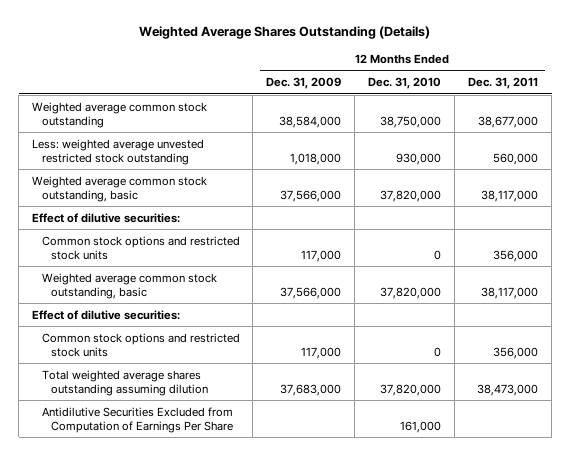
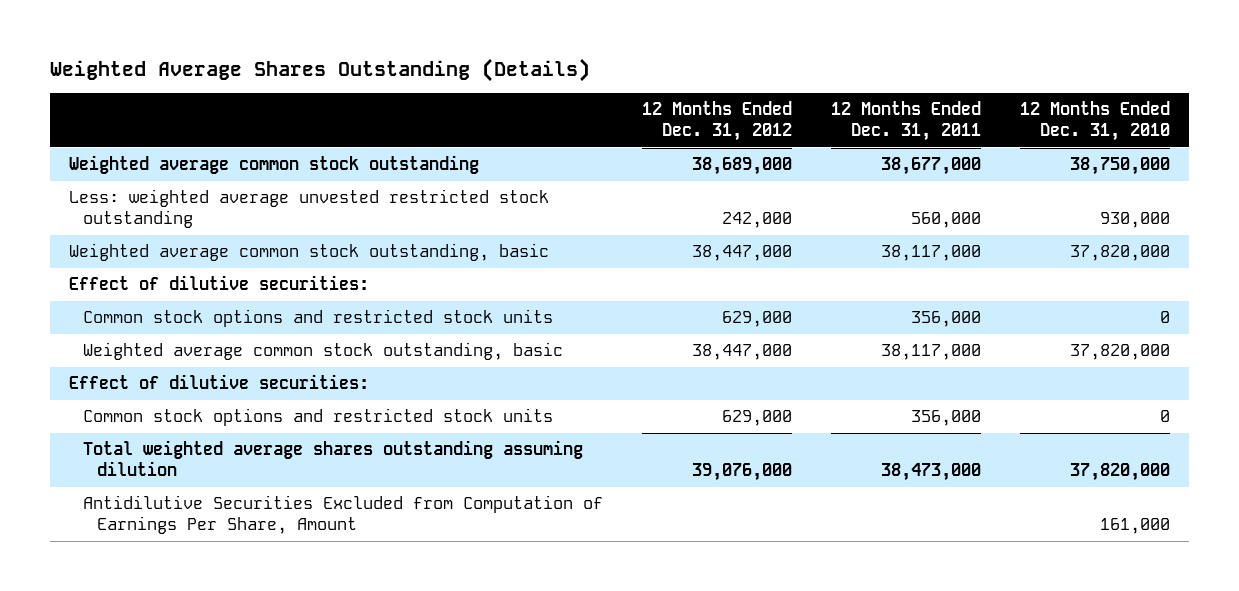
- | 12 Months Ended Dec. 31, 2009 | 12 Months Ended Dec. 31, 2010 | 12 Months Ended Dec. 31, 2011
+ | 12 Months Ended Dec. 31, 2012 | 12 Months Ended Dec. 31, 2011 | 12 Months Ended Dec. 31, 2010
- Antidilutive Securities Excluded from Computation of Earnings Per Share | | 161,000 |
+ Antidilutive Securities Excluded from Computation of Earnings Per Share, Amount | | | 161,000

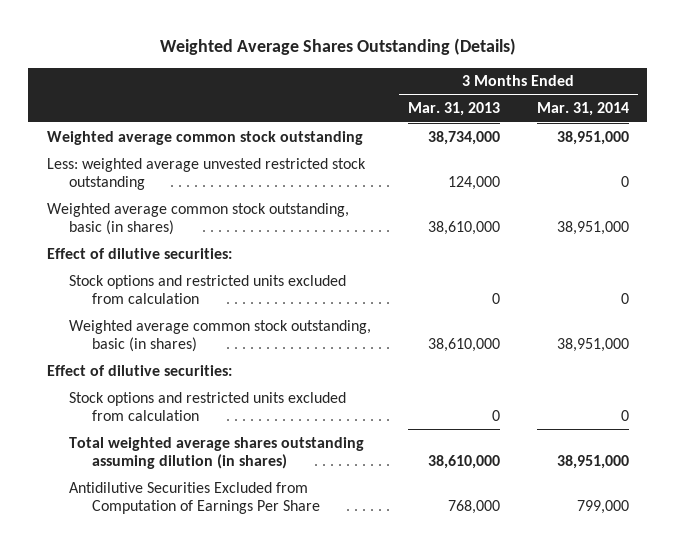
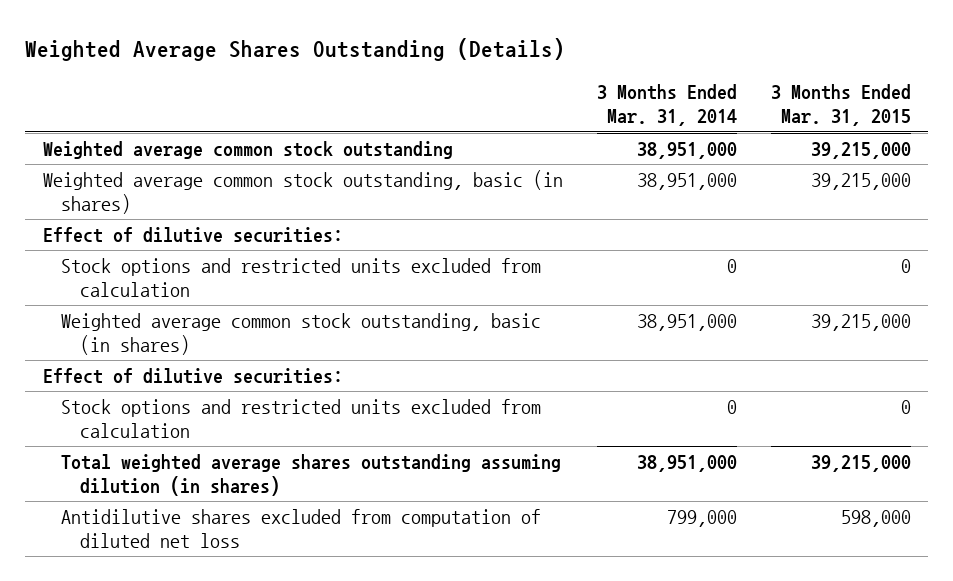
- | 3 Months Ended Mar. 31, 2013 | 3 Months Ended Mar. 31, 2014
+ | 3 Months Ended Mar. 31, 2014 | 3 Months Ended Mar. 31, 2015
- Less: weighted average unvested restricted stock outstanding | 124,000 | 0
- Antidilutive Securities Excluded from Computation of Earnings Per Share | 768,000 | 799,000
+ Antidilutive shares excluded from computation of diluted net loss | 799,000 | 598,000

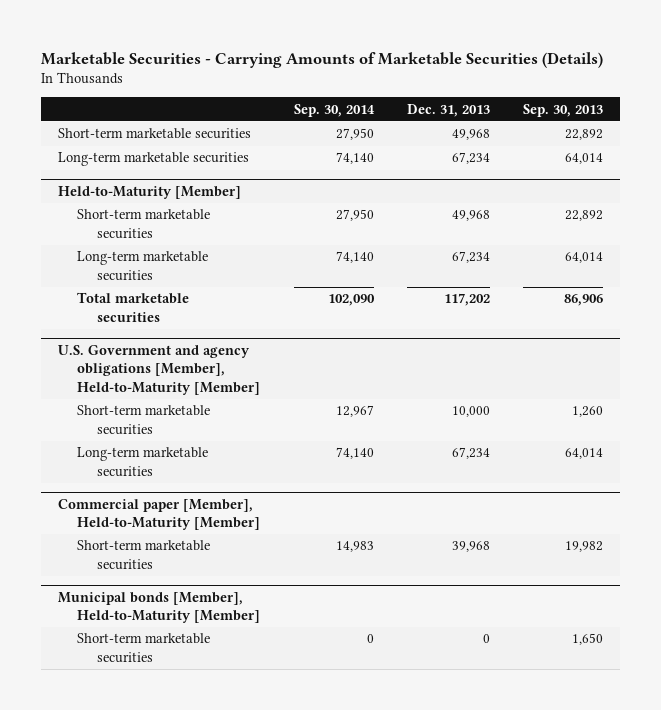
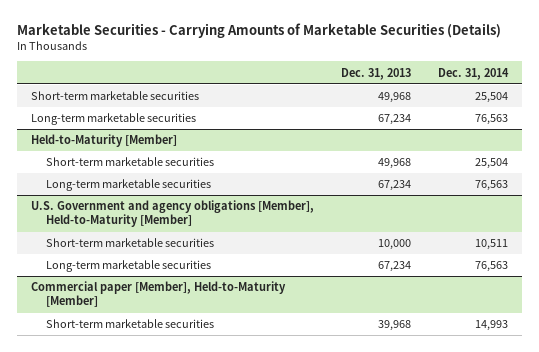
- | Sep. 30, 2014 | Dec. 31, 2013 | Sep. 30, 2013
+ | Dec. 31, 2013 | Dec. 31, 2014
@ Held-to-Maturity [Member]
- Total marketable securities | 102,090 | 117,202 | 86,906
- Municipal bonds [Member], Held-to-Maturity [Member]
- Short-term marketable securities | 0 | 0 | 1,650

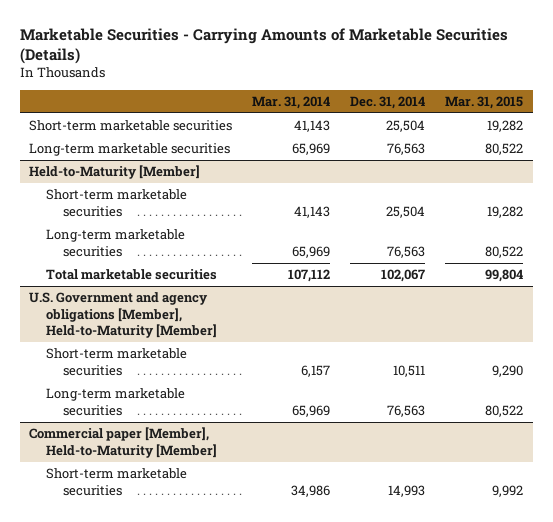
- | Dec. 31, 2013 | Dec. 31, 2014
+ | Mar. 31, 2014 | Dec. 31, 2014 | Mar. 31, 2015
@ Held-to-Maturity [Member]
+ Total marketable securities | 107,112 | 102,067 | 99,804

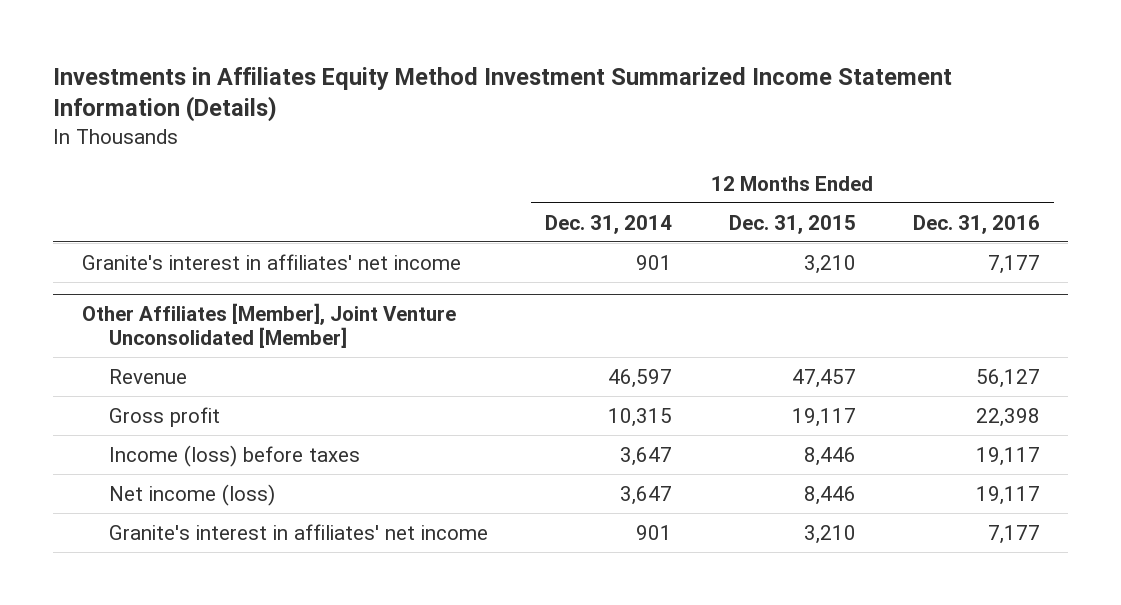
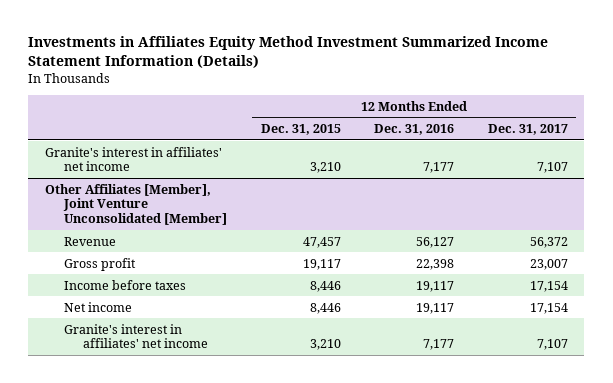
- | 12 Months Ended Dec. 31, 2014 | 12 Months Ended Dec. 31, 2015 | 12 Months Ended Dec. 31, 2016
+ | 12 Months Ended Dec. 31, 2015 | 12 Months Ended Dec. 31, 2016 | 12 Months Ended Dec. 31, 2017
@ Other Affiliates [Member], Joint Venture Unconsolidated [Member]
- Income (loss) before taxes | 3,647 | 8,446 | 19,117
- Net income (loss) | 3,647 | 8,446 | 19,117
+ Income before taxes | 8,446 | 19,117 | 17,154
+ Net income | 8,446 | 19,117 | 17,154

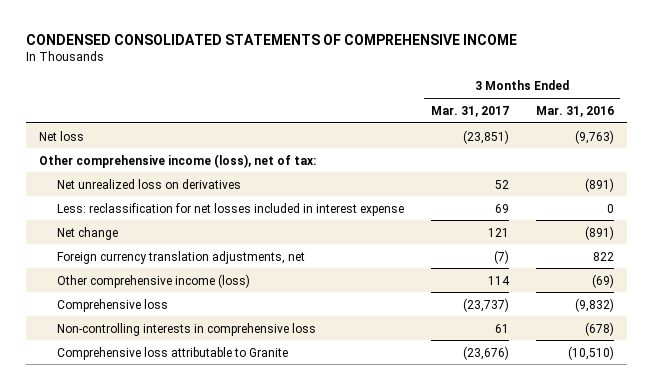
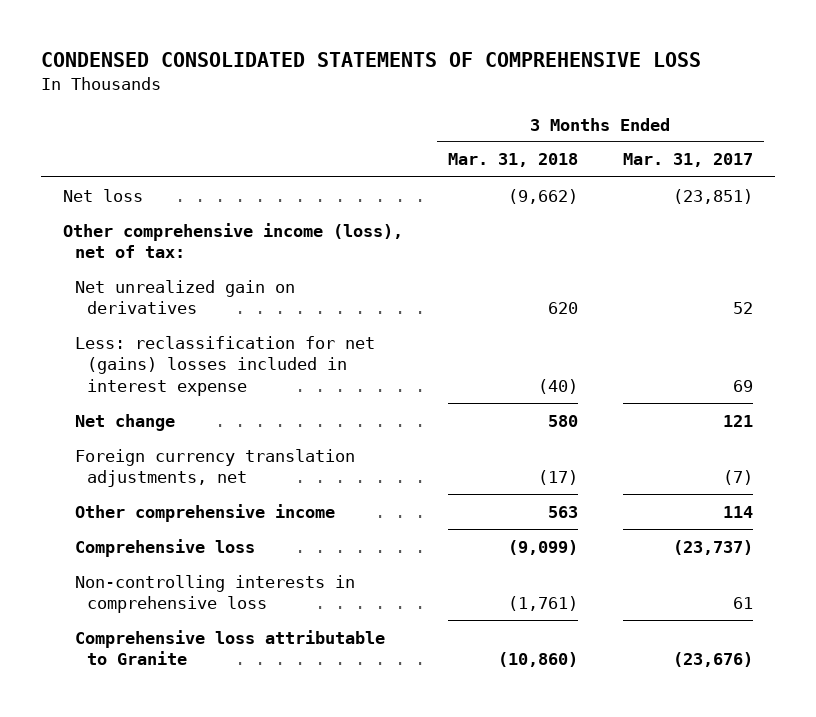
- CONDENSED CONSOLIDATED STATEMENTS OF COMPREHENSIVE INCOME
+ CONDENSED CONSOLIDATED STATEMENTS OF COMPREHENSIVE LOSS
- | 3 Months Ended Mar. 31, 2017 | 3 Months Ended Mar. 31, 2016
+ | 3 Months Ended Mar. 31, 2018 | 3 Months Ended Mar. 31, 2017
- Net unrealized loss on derivatives | 52 | (891)
- Less: reclassification for net losses included in interest expense | 69 | 0
+ Net unrealized gain on derivatives | 620 | 52
+ Less: reclassification for net (gains) losses included in interest expense | (40) | 69
- Other comprehensive income (loss) | 114 | (69)
+ Other comprehensive income | 563 | 114

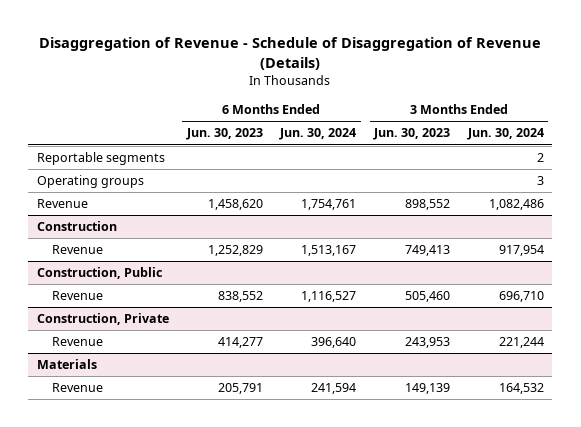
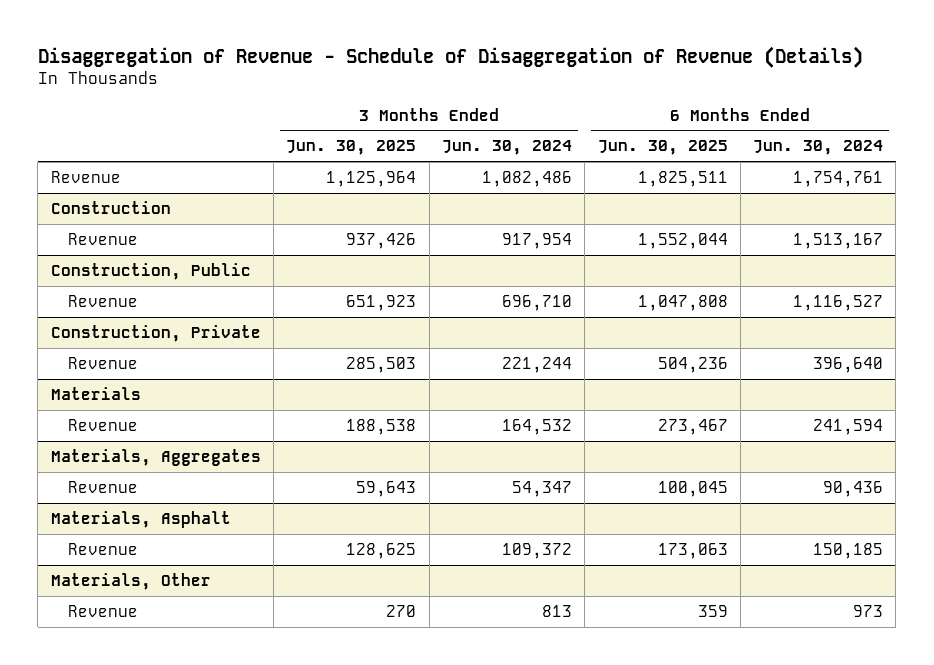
- | 6 Months Ended Jun. 30, 2023 | 6 Months Ended Jun. 30, 2024 | 3 Months Ended Jun. 30, 2023 | 3 Months Ended Jun. 30, 2024
+ | 3 Months Ended Jun. 30, 2025 | 3 Months Ended Jun. 30, 2024 | 6 Months Ended Jun. 30, 2025 | 6 Months Ended Jun. 30, 2024
- Reportable segments | | | | 2
- Operating groups | | | | 3
+ Materials, Aggregates
+ Revenue | 59,643 | 54,347 | 100,045 | 90,436
+ Materials, Asphalt
+ Revenue | 128,625 | 109,372 | 173,063 | 150,185
+ Materials, Other
+ Revenue | 270 | 813 | 359 | 973

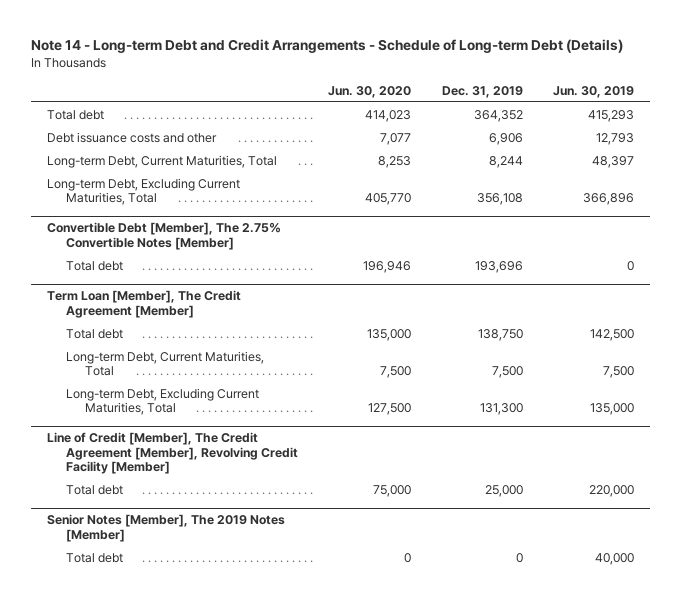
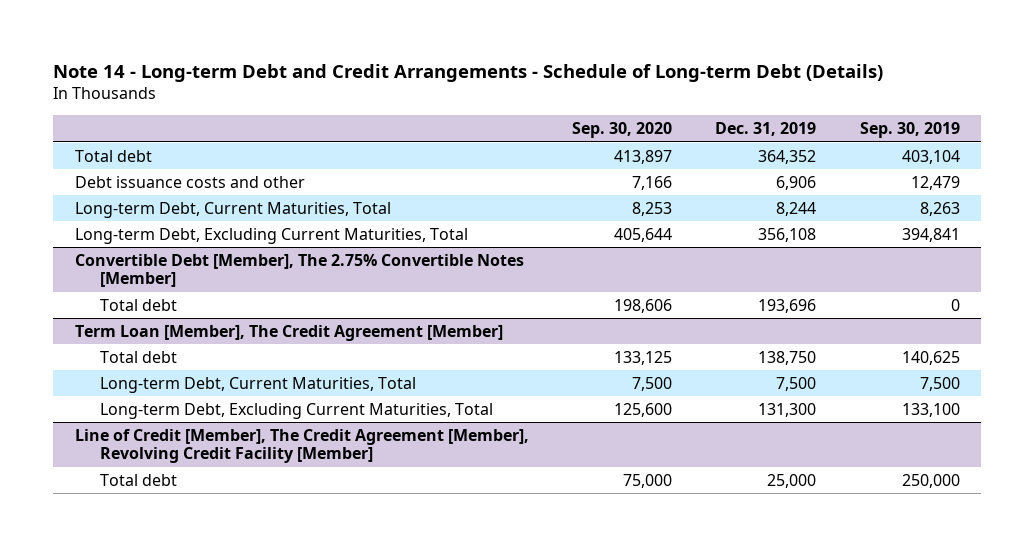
- | Jun. 30, 2020 | Dec. 31, 2019 | Jun. 30, 2019
+ | Sep. 30, 2020 | Dec. 31, 2019 | Sep. 30, 2019
- Senior Notes [Member], The 2019 Notes [Member]
- Total debt | 0 | 0 | 40,000

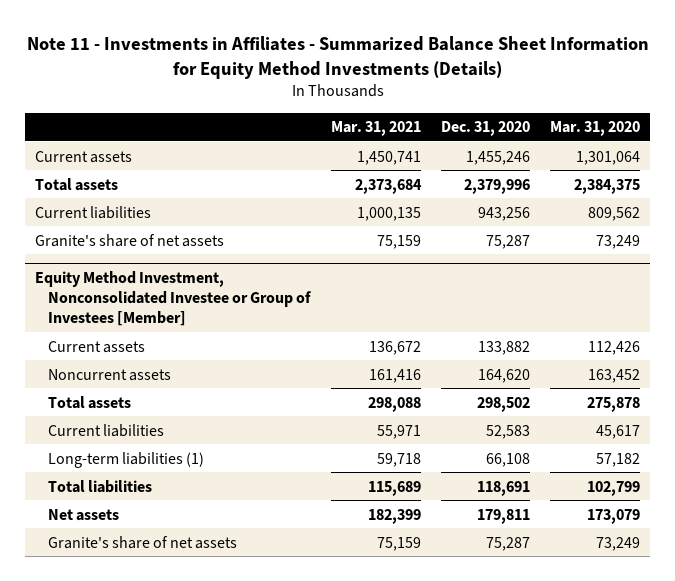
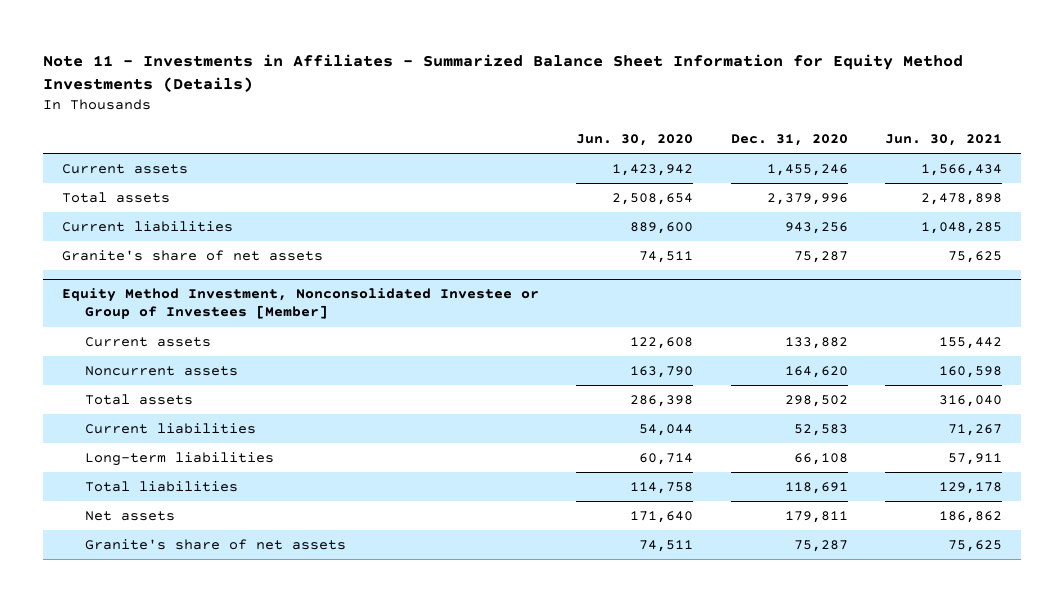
- | Mar. 31, 2021 | Dec. 31, 2020 | Mar. 31, 2020
+ | Jun. 30, 2020 | Dec. 31, 2020 | Jun. 30, 2021
@ Equity Method Investment, Nonconsolidated Investee or Group of Investees [Member]
- Long-term liabilities (1) | 59,718 | 66,108 | 57,182
+ Long-term liabilities | 60,714 | 66,108 | 57,911

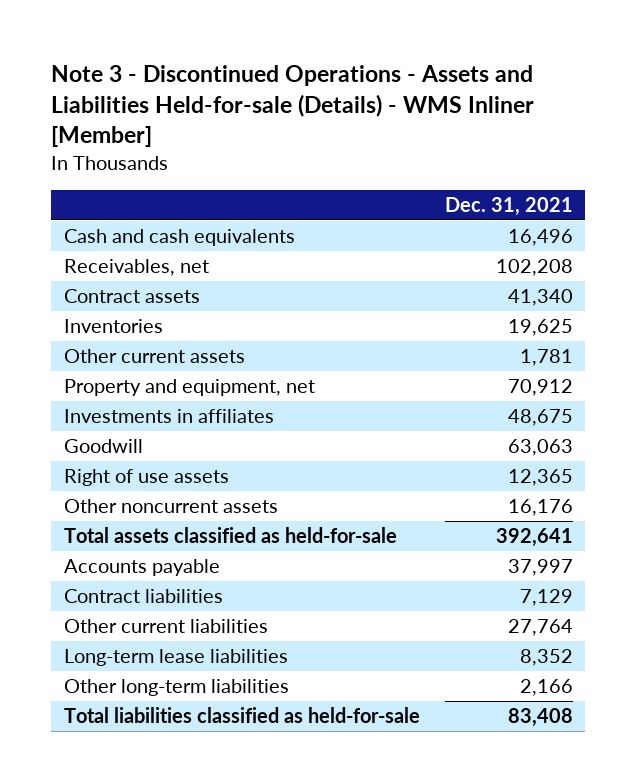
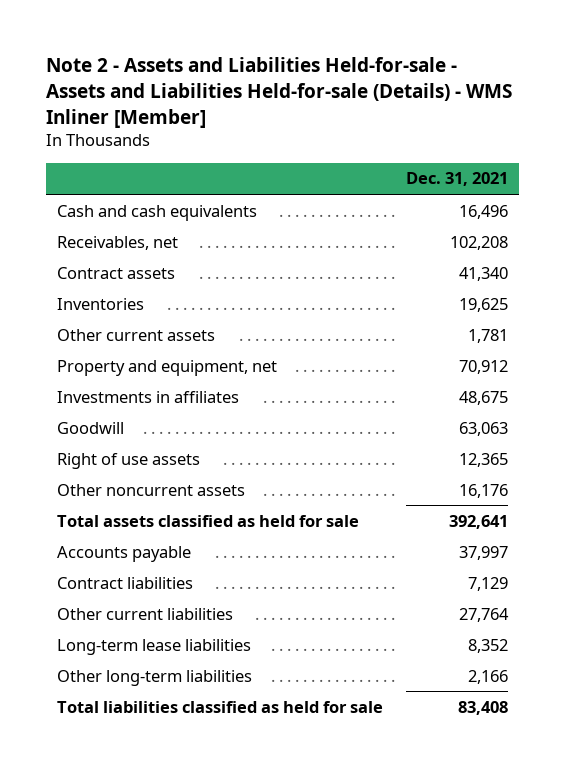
- Note 3 - Discontinued Operations - Assets and Liabilities Held-for-sale (Details) - WMS Inliner [Member]
+ Note 2 - Assets and Liabilities Held-for-sale - Assets and Liabilities Held-for-sale (Details) - WMS Inliner [Member]
- Total assets classified as held-for-sale | 392,641
+ Total assets classified as held for sale | 392,641
- Total liabilities classified as held-for-sale | 83,408
+ Total liabilities classified as held for sale | 83,408

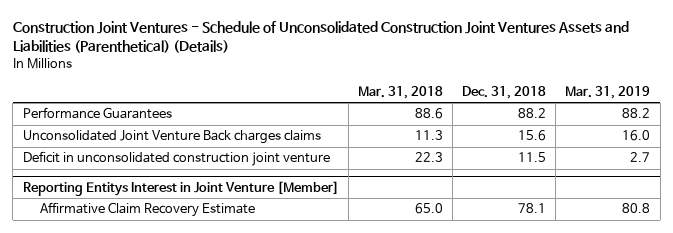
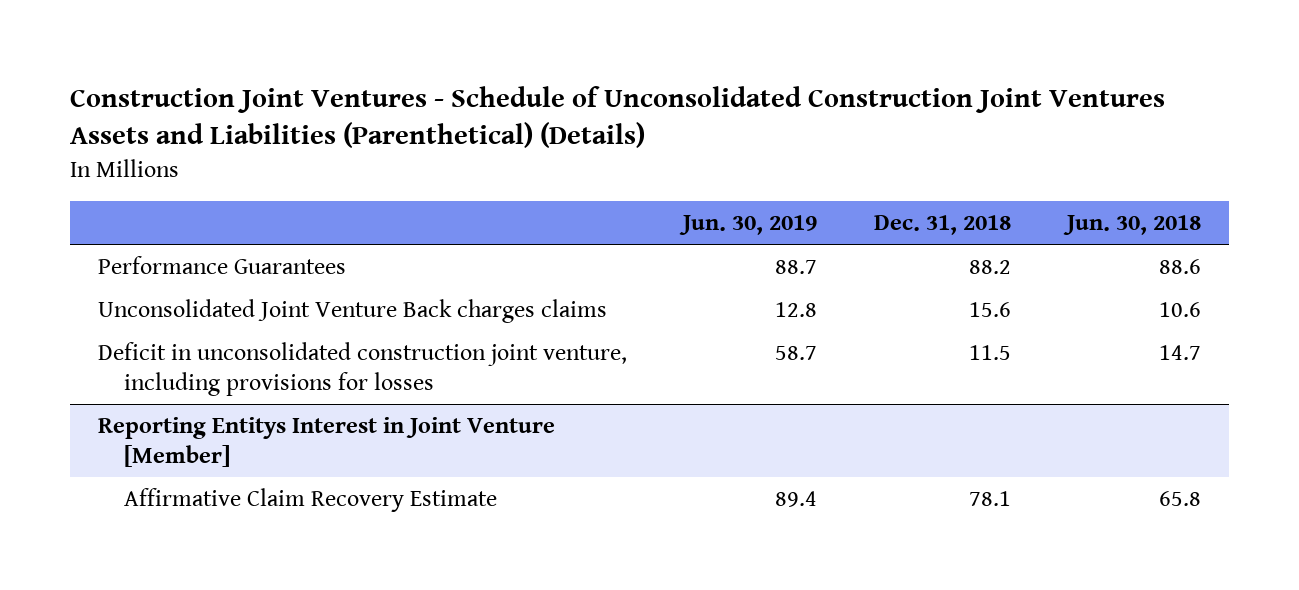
- | Mar. 31, 2018 | Dec. 31, 2018 | Mar. 31, 2019
+ | Jun. 30, 2019 | Dec. 31, 2018 | Jun. 30, 2018
- Deficit in unconsolidated construction joint venture | 22.3 | 11.5 | 2.7
+ Deficit in unconsolidated construction joint venture, including provisions for losses | 58.7 | 11.5 | 14.7

